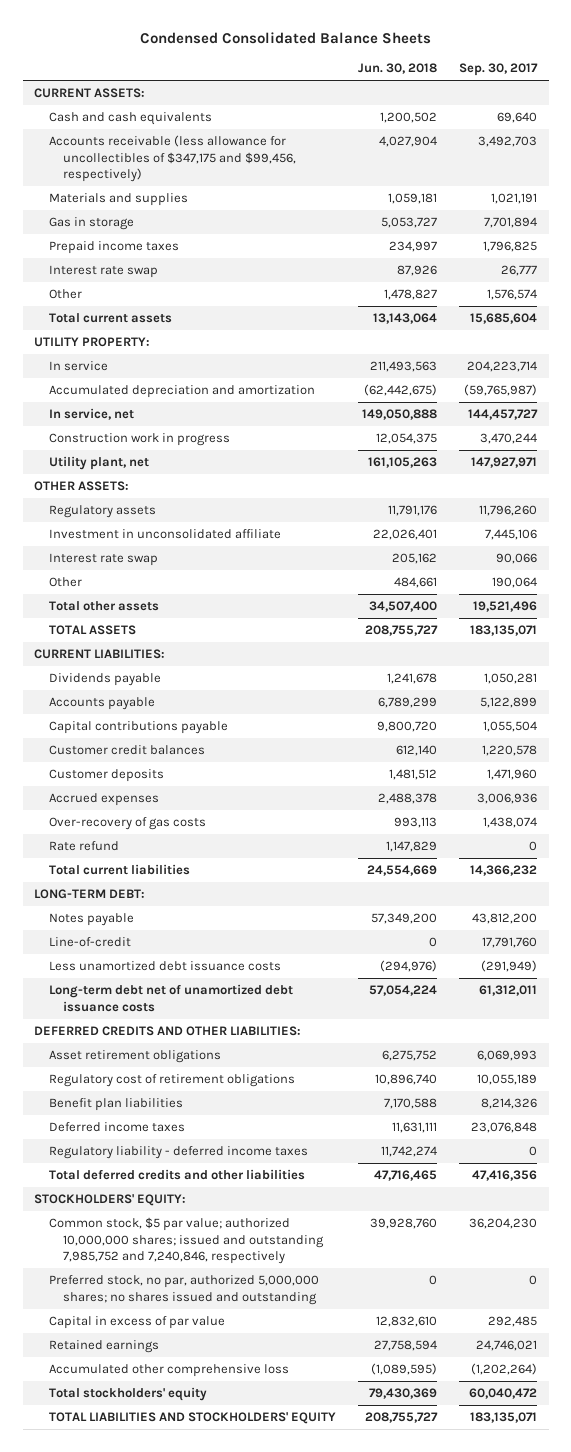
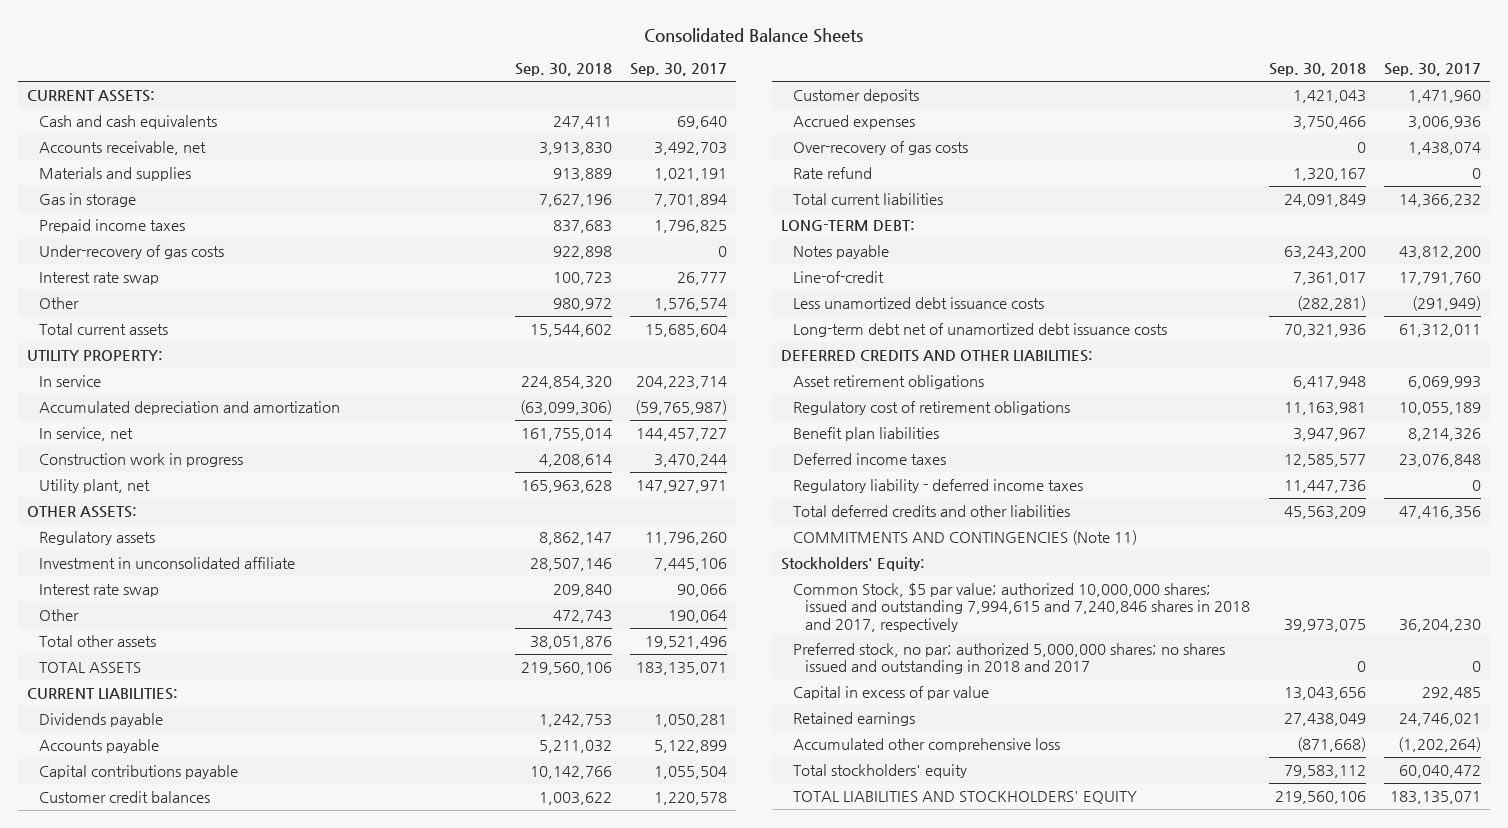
- Condensed Consolidated Balance Sheets
+ Consolidated Balance Sheets
- | Jun. 30, 2018 | Sep. 30, 2017
+ | Sep. 30, 2018 | Sep. 30, 2017
- Accounts receivable (less allowance for uncollectibles of $347,175 and $99,456, respectively) | 4,027,904 | 3,492,703
+ Accounts receivable, net | 3,913,830 | 3,492,703
+ Under-recovery of gas costs | 922,898 | 0
- STOCKHOLDERS' EQUITY:
- Common stock, $5 par value; authorized 10,000,000 shares; issued and outstanding 7,985,752 and 7,240,846, respectively | 39,928,760 | 36,204,230
- Preferred stock, no par, authorized 5,000,000 shares; no shares issued and outstanding | 0 | 0
+ COMMITMENTS AND CONTINGENCIES (Note 11)
+ Stockholders' Equity:
+ Common Stock, $5 par value; authorized 10,000,000 shares; issued and outstanding 7,994,615 and 7,240,846 shares in 2018 and 2017, respectively | 39,973,075 | 36,204,230
+ Preferred stock, no par; authorized 5,000,000 shares; no shares issued and outstanding in 2018 and 2017 | 0 | 0

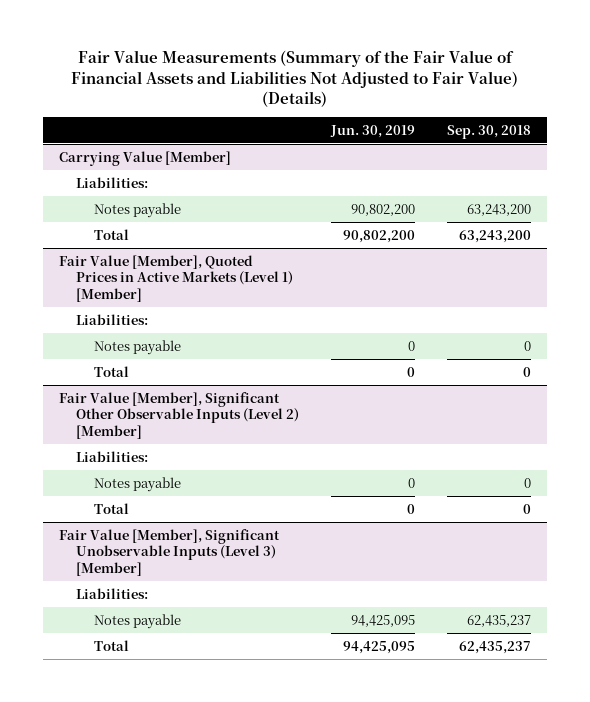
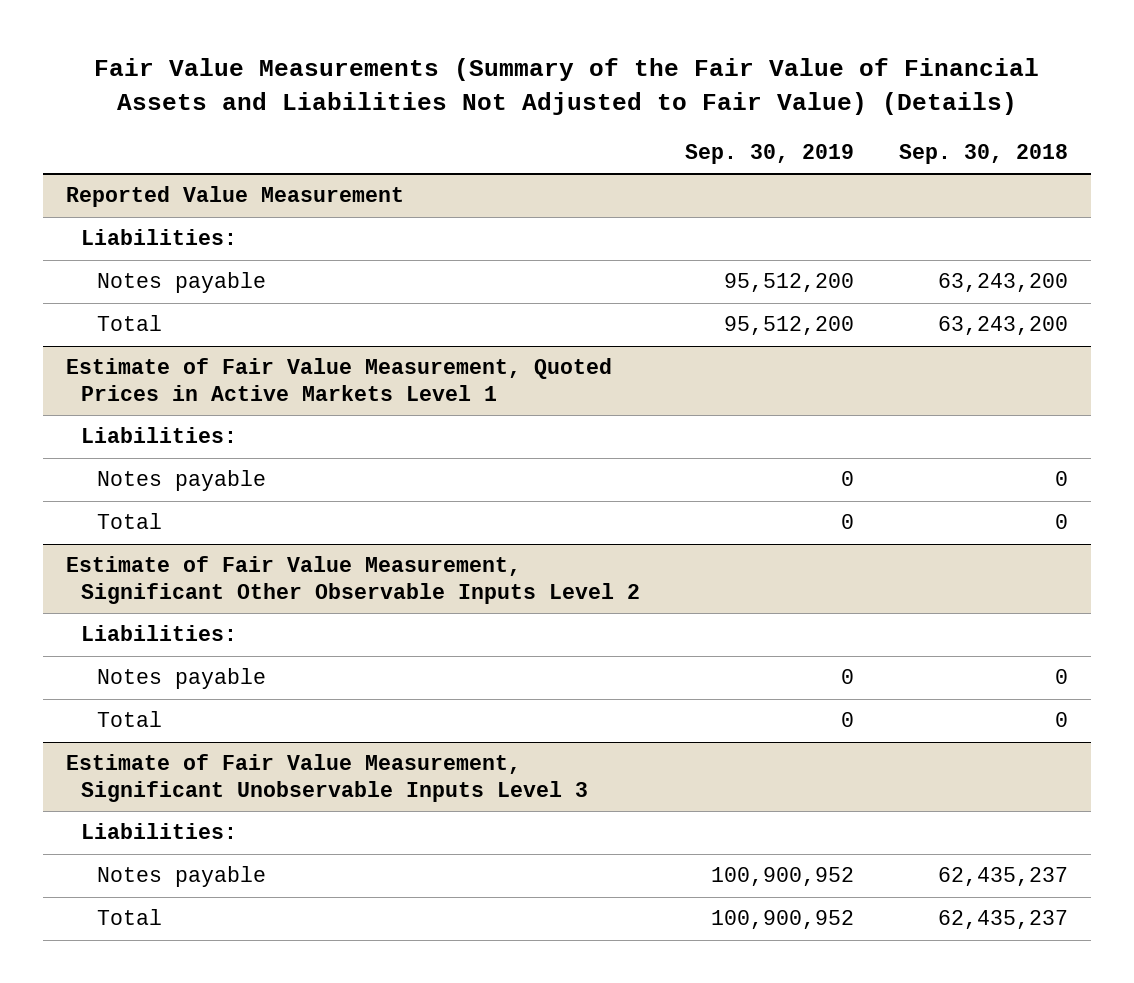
- | Jun. 30, 2019 | Sep. 30, 2018
+ | Sep. 30, 2019 | Sep. 30, 2018
- Carrying Value [Member]
+ Reported Value Measurement
- Fair Value [Member], Quoted Prices in Active Markets (Level 1) [Member]
+ Estimate of Fair Value Measurement, Quoted Prices in Active Markets Level 1
- Fair Value [Member], Significant Other Observable Inputs (Level 2) [Member]
+ Estimate of Fair Value Measurement, Significant Other Observable Inputs Level 2
- Fair Value [Member], Significant Unobservable Inputs (Level 3) [Member]
+ Estimate of Fair Value Measurement, Significant Unobservable Inputs Level 3

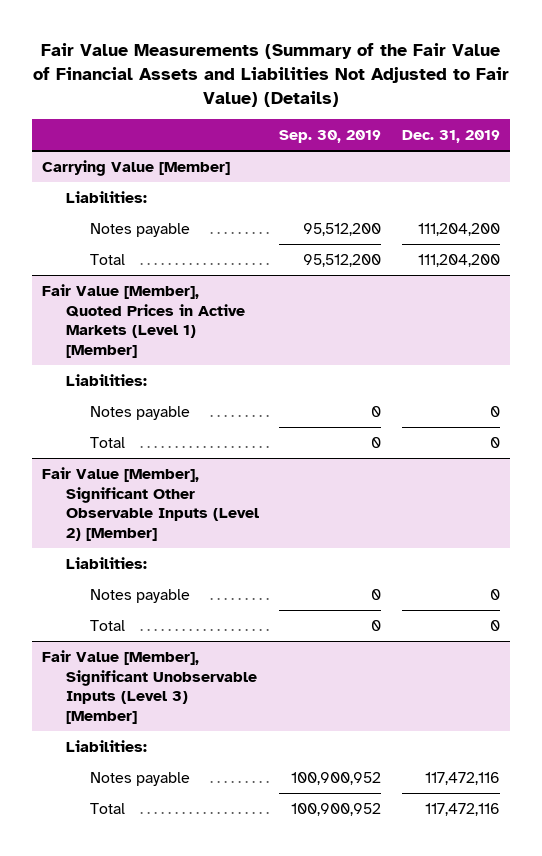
- | Sep. 30, 2019 | Sep. 30, 2018
+ | Sep. 30, 2019 | Dec. 31, 2019
- Reported Value Measurement
+ Carrying Value [Member]
- Estimate of Fair Value Measurement, Quoted Prices in Active Markets Level 1
+ Fair Value [Member], Quoted Prices in Active Markets (Level 1) [Member]
- Estimate of Fair Value Measurement, Significant Other Observable Inputs Level 2
+ Fair Value [Member], Significant Other Observable Inputs (Level 2) [Member]
- Estimate of Fair Value Measurement, Significant Unobservable Inputs Level 3
+ Fair Value [Member], Significant Unobservable Inputs (Level 3) [Member]

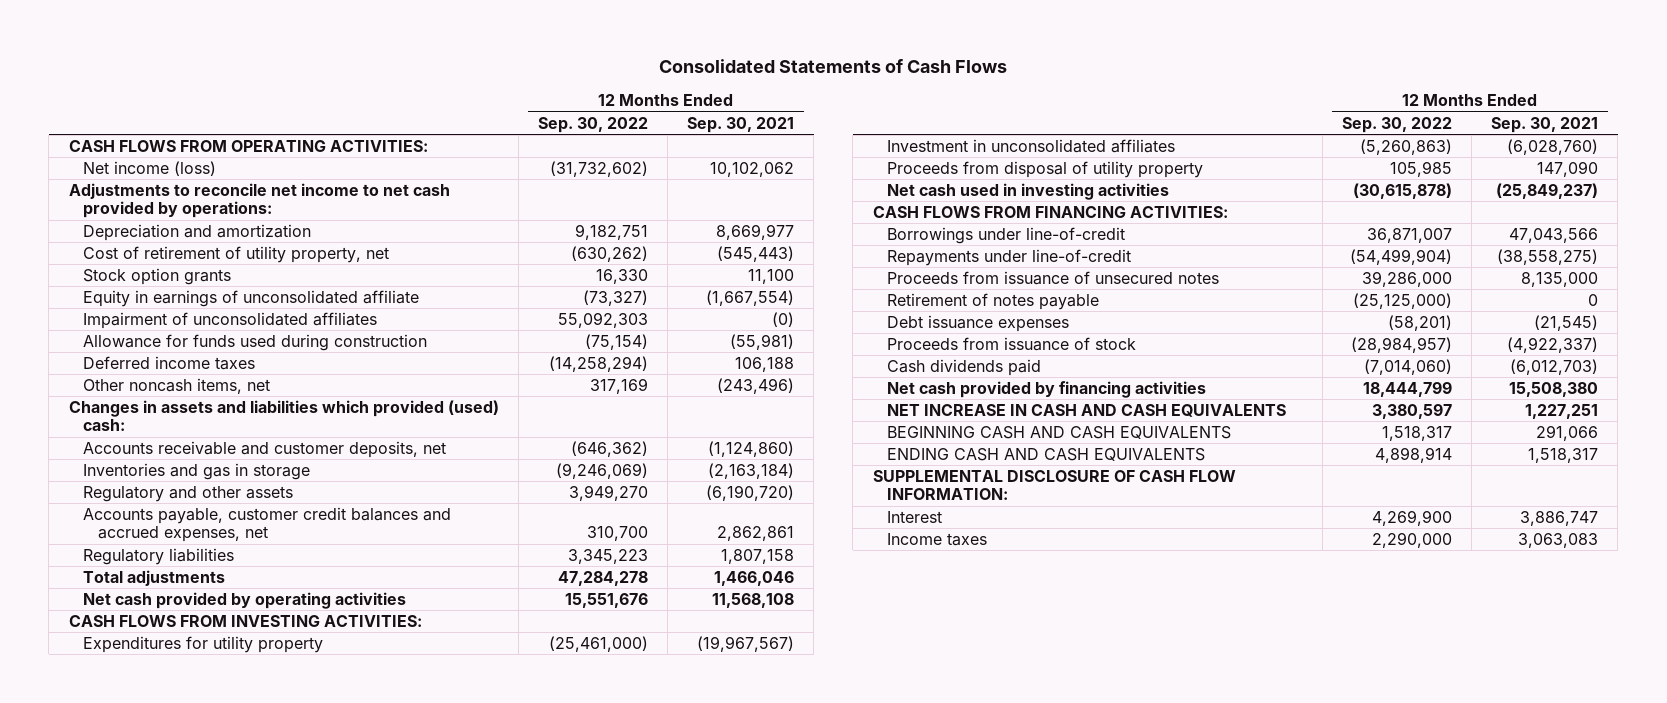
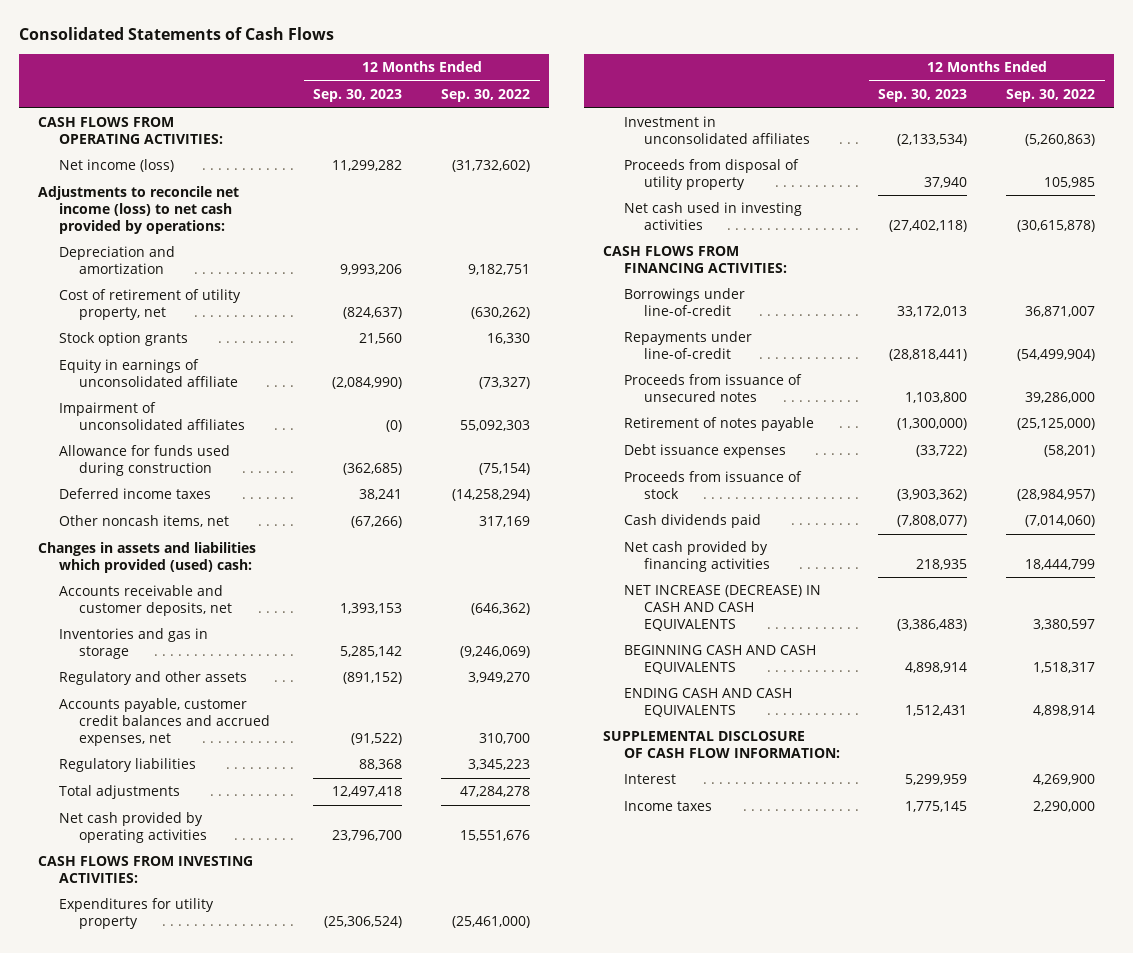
- | 12 Months Ended Sep. 30, 2022 | 12 Months Ended Sep. 30, 2021
+ | 12 Months Ended Sep. 30, 2023 | 12 Months Ended Sep. 30, 2022
- Adjustments to reconcile net income to net cash provided by operations:
+ Adjustments to reconcile net income (loss) to net cash provided by operations:
- NET INCREASE IN CASH AND CASH EQUIVALENTS | 3,380,597 | 1,227,251
+ NET INCREASE (DECREASE) IN CASH AND CASH EQUIVALENTS | (3,386,483) | 3,380,597

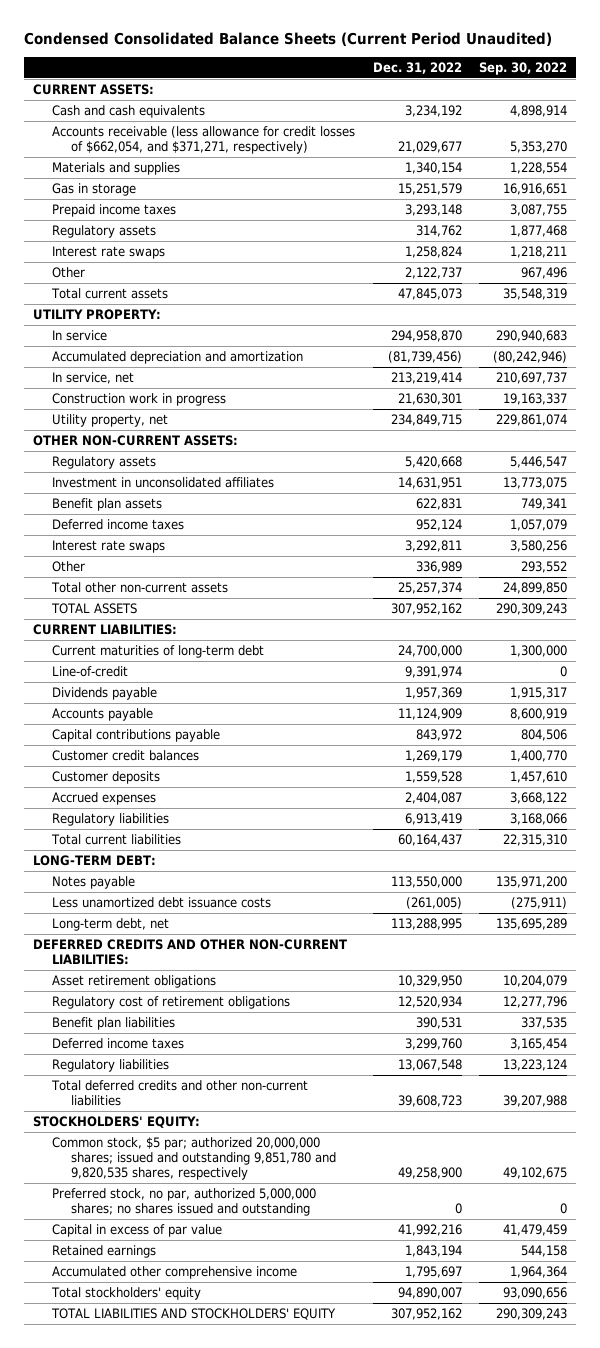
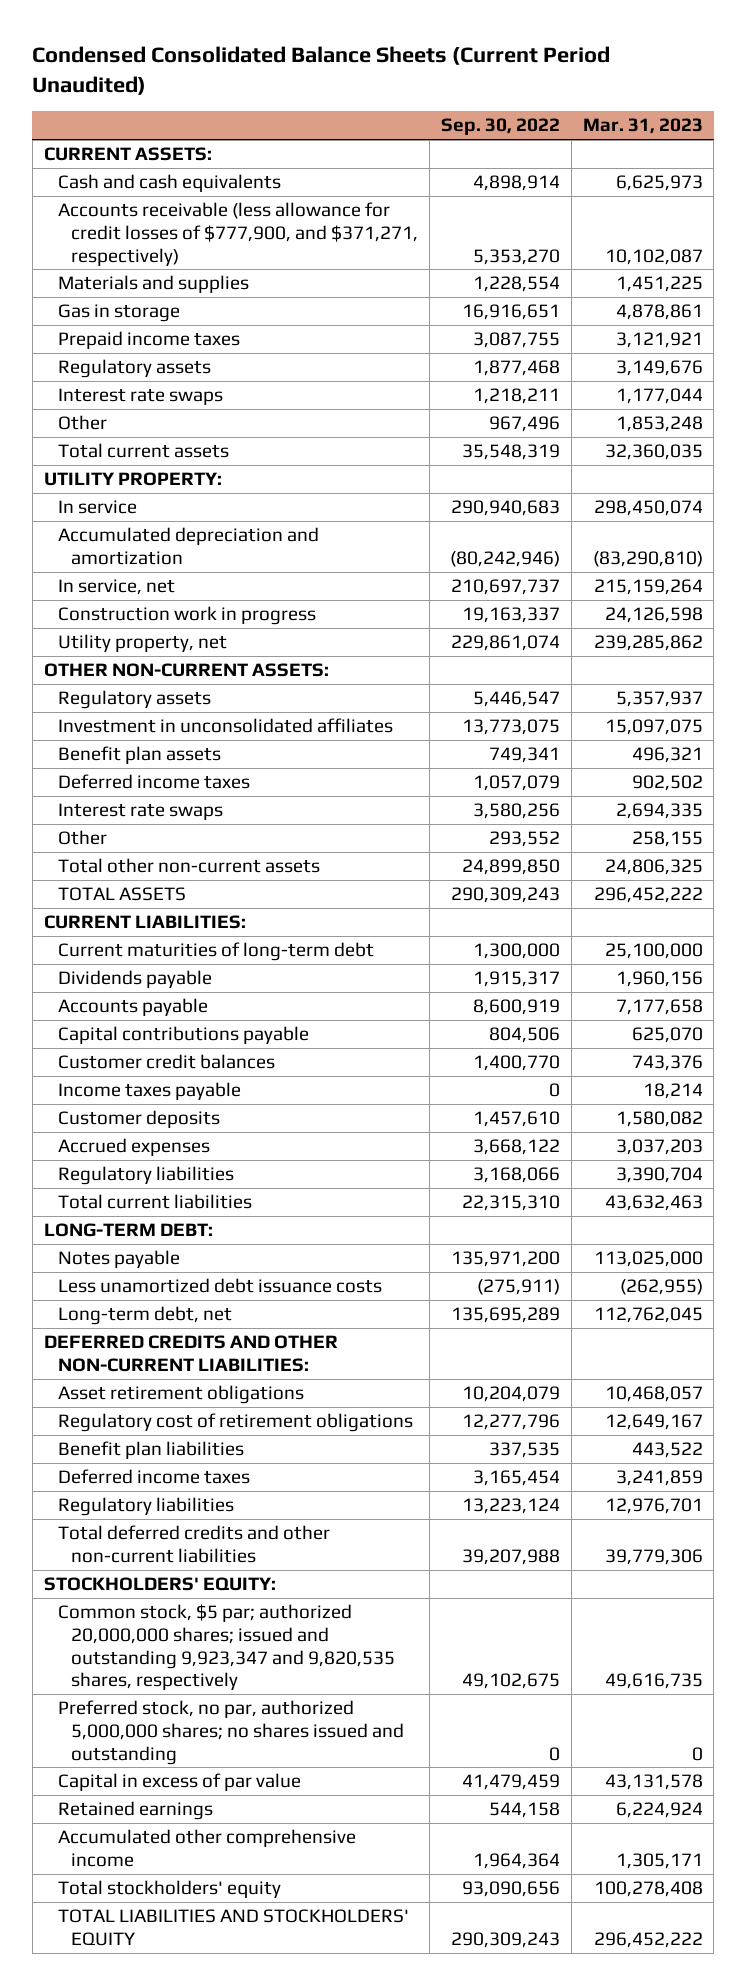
- | Dec. 31, 2022 | Sep. 30, 2022
+ | Sep. 30, 2022 | Mar. 31, 2023
- Accounts receivable (less allowance for credit losses of $662,054, and $371,271, respectively) | 21,029,677 | 5,353,270
+ Accounts receivable (less allowance for credit losses of $777,900, and $371,271, respectively) | 5,353,270 | 10,102,087
- Line-of-credit | 9,391,974 | 0
+ Income taxes payable | 0 | 18,214
- Common stock, $5 par; authorized 20,000,000 shares; issued and outstanding 9,851,780 and 9,820,535 shares, respectively | 49,258,900 | 49,102,675
+ Common stock, $5 par; authorized 20,000,000 shares; issued and outstanding 9,923,347 and 9,820,535 shares, respectively | 49,102,675 | 49,616,735

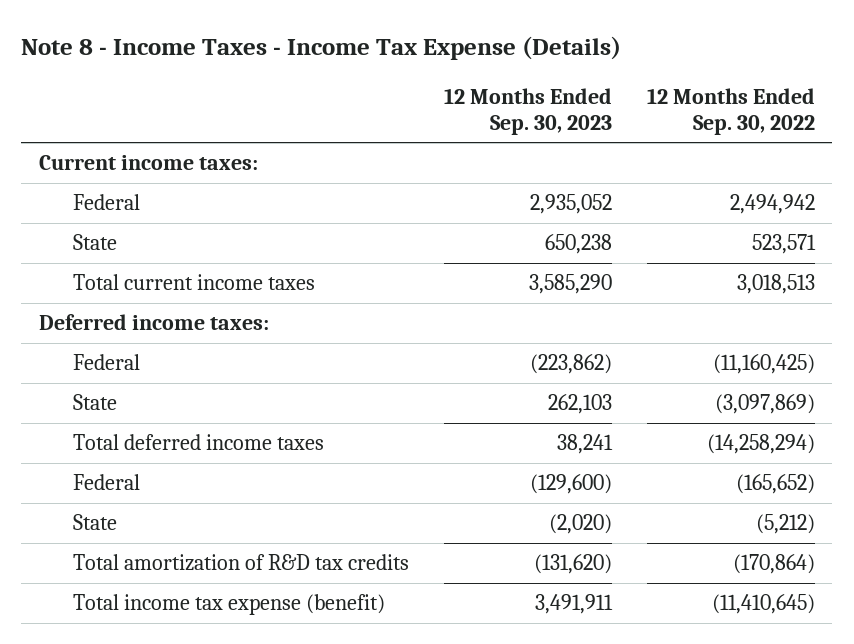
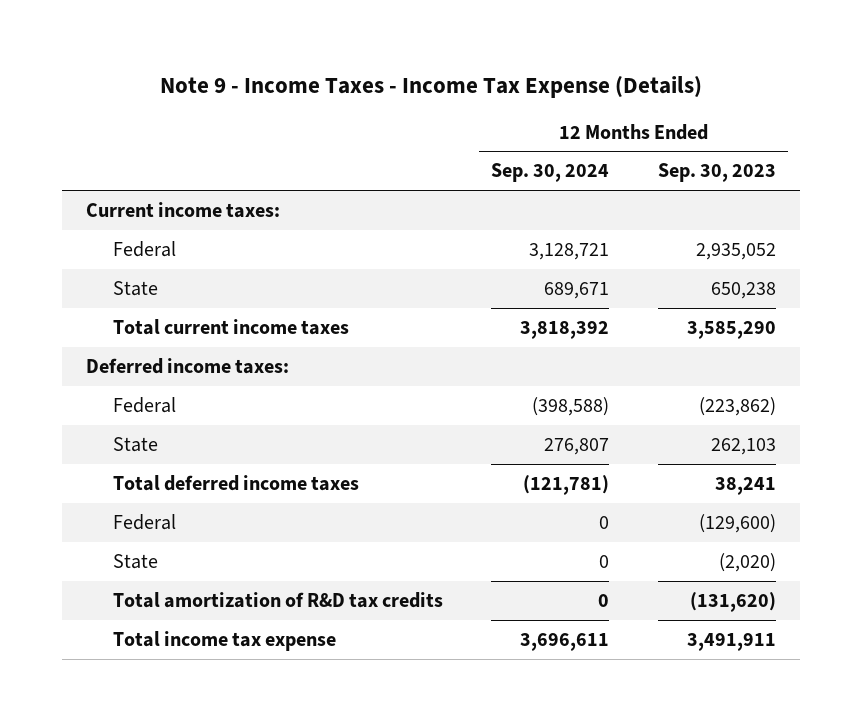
- Note 8 - Income Taxes - Income Tax Expense (Details)
+ Note 9 - Income Taxes - Income Tax Expense (Details)
- | 12 Months Ended Sep. 30, 2023 | 12 Months Ended Sep. 30, 2022
+ | 12 Months Ended Sep. 30, 2024 | 12 Months Ended Sep. 30, 2023
- Total income tax expense (benefit) | 3,491,911 | (11,410,645)
+ Total income tax expense | 3,696,611 | 3,491,911

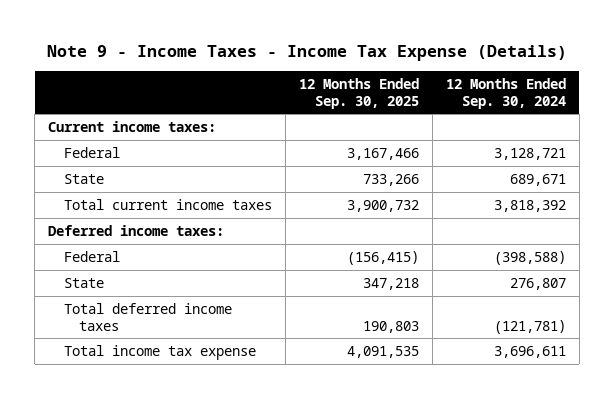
- | 12 Months Ended Sep. 30, 2024 | 12 Months Ended Sep. 30, 2023
+ | 12 Months Ended Sep. 30, 2025 | 12 Months Ended Sep. 30, 2024
- Federal | 0 | (129,600)
- State | 0 | (2,020)
- Total amortization of R&D tax credits | 0 | (131,620)

